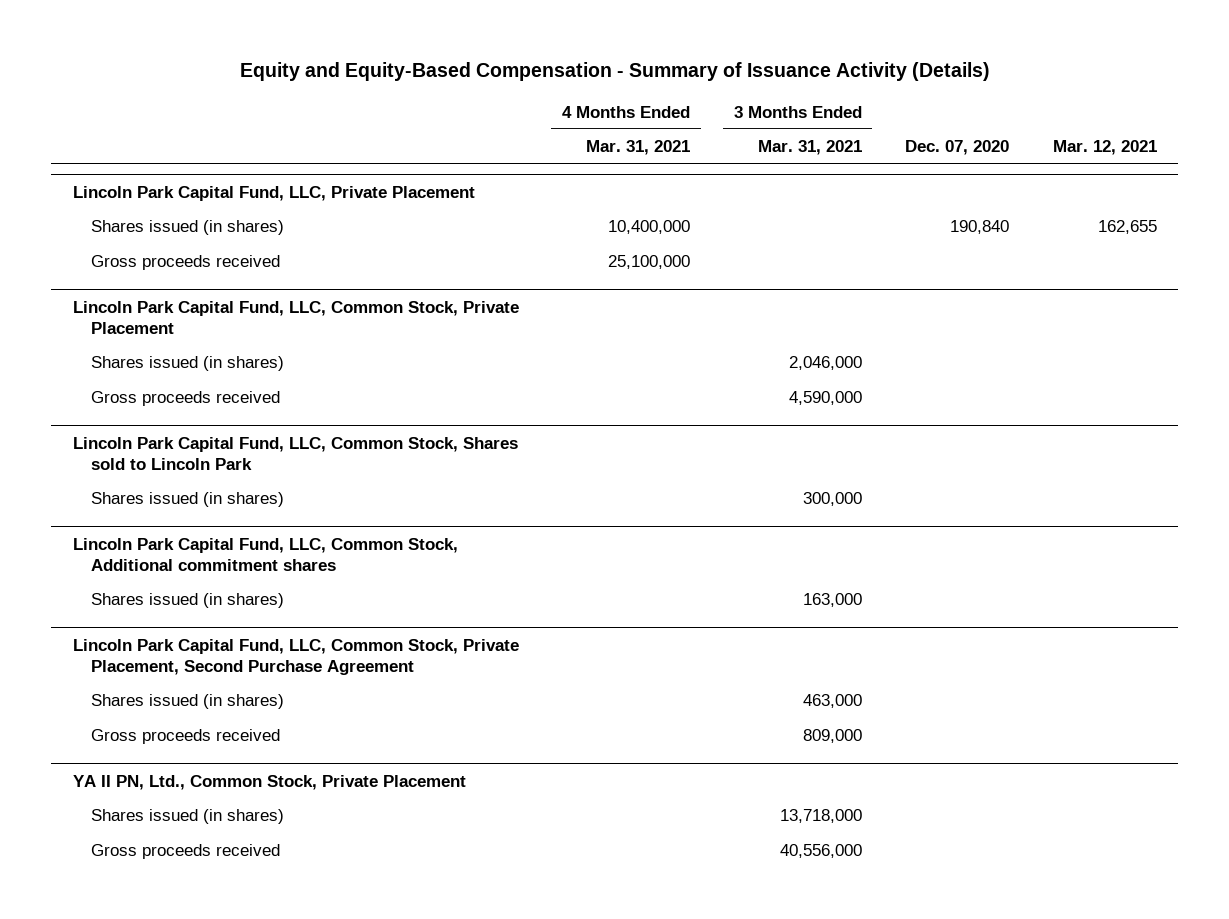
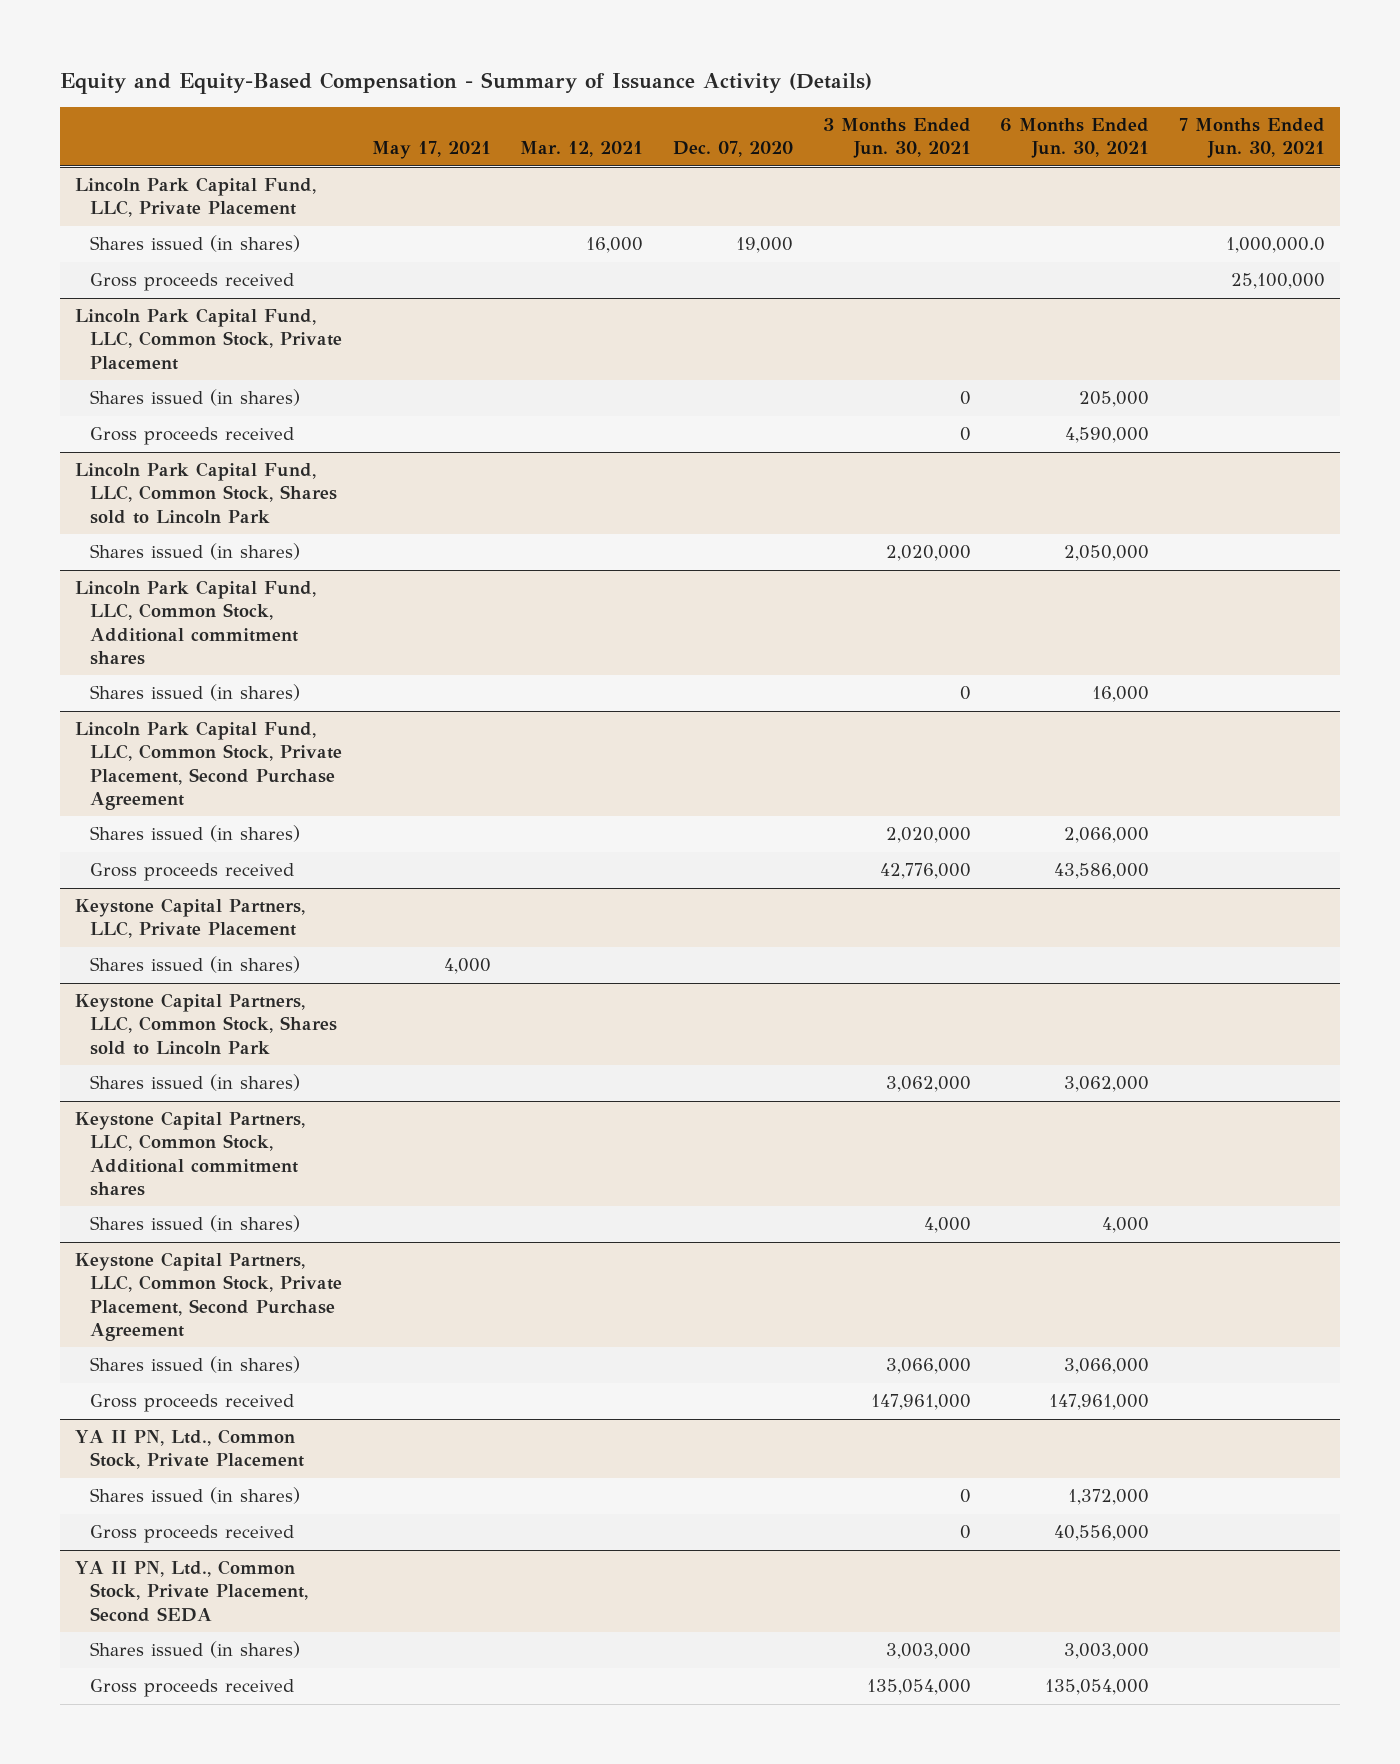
- | 4 Months Ended Mar. 31, 2021 | 3 Months Ended Mar. 31, 2021 | Dec. 07, 2020 | Mar. 12, 2021
+ | May 17, 2021 | Mar. 12, 2021 | Dec. 07, 2020 | 3 Months Ended Jun. 30, 2021 | 6 Months Ended Jun. 30, 2021 | 7 Months Ended Jun. 30, 2021
@ Lincoln Park Capital Fund, LLC, Private Placement
- Shares issued (in shares) | 10,400,000 | | 190,840 | 162,655
+ Shares issued (in shares) | | 16,000 | 19,000 | | | 1,000,000.0
+ Keystone Capital Partners, LLC, Private Placement
+ Shares issued (in shares) | 4,000 | | | | |
+ Keystone Capital Partners, LLC, Common Stock, Shares sold to Lincoln Park
+ Shares issued (in shares) | | | | 3,062,000 | 3,062,000 |
+ Keystone Capital Partners, LLC, Common Stock, Additional commitment shares
+ Shares issued (in shares) | | | | 4,000 | 4,000 |
+ Keystone Capital Partners, LLC, Common Stock, Private Placement, Second Purchase Agreement
+ Shares issued (in shares) | | | | 3,066,000 | 3,066,000 |
+ Gross proceeds received | | | | 147,961,000 | 147,961,000 |
+ YA II PN, Ltd., Common Stock, Private Placement, Second SEDA
+ Shares issued (in shares) | | | | 3,003,000 | 3,003,000 |
+ Gross proceeds received | | | | 135,054,000 | 135,054,000 |

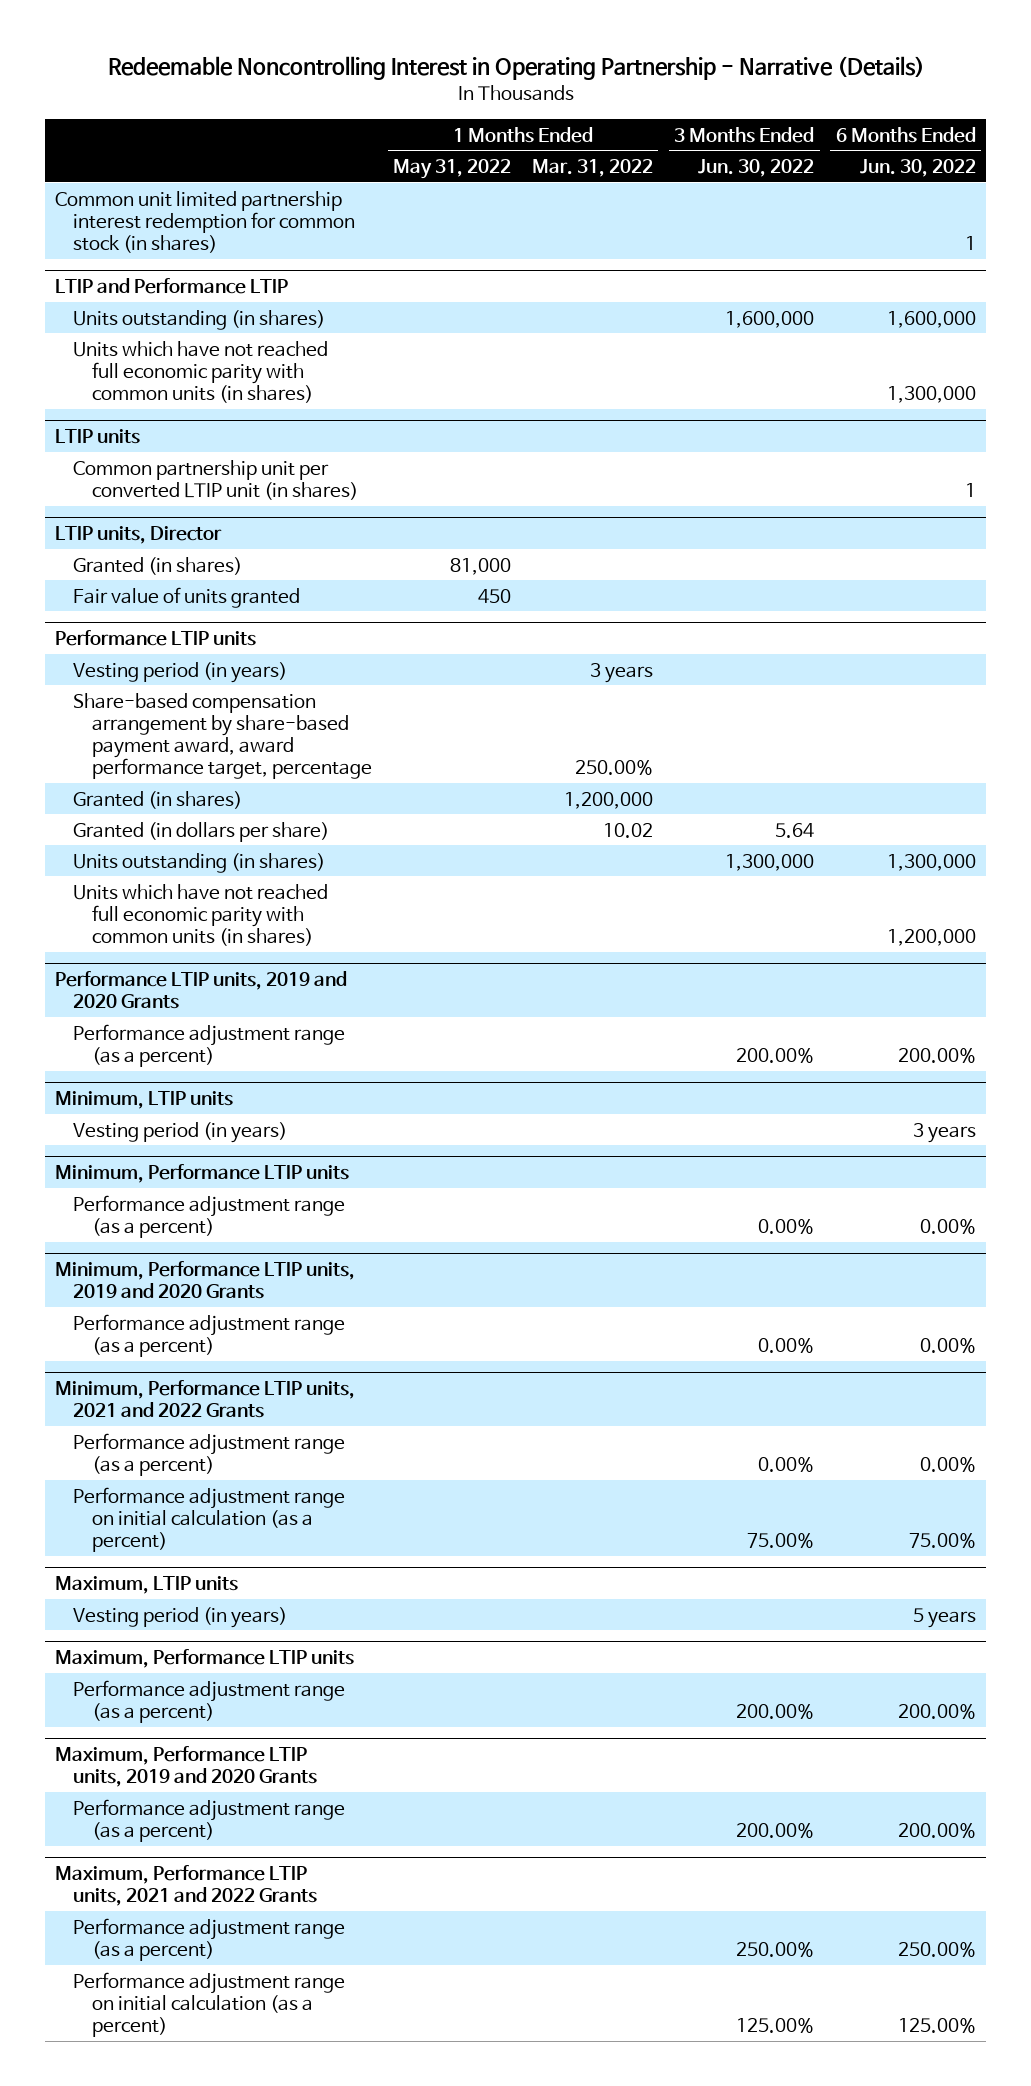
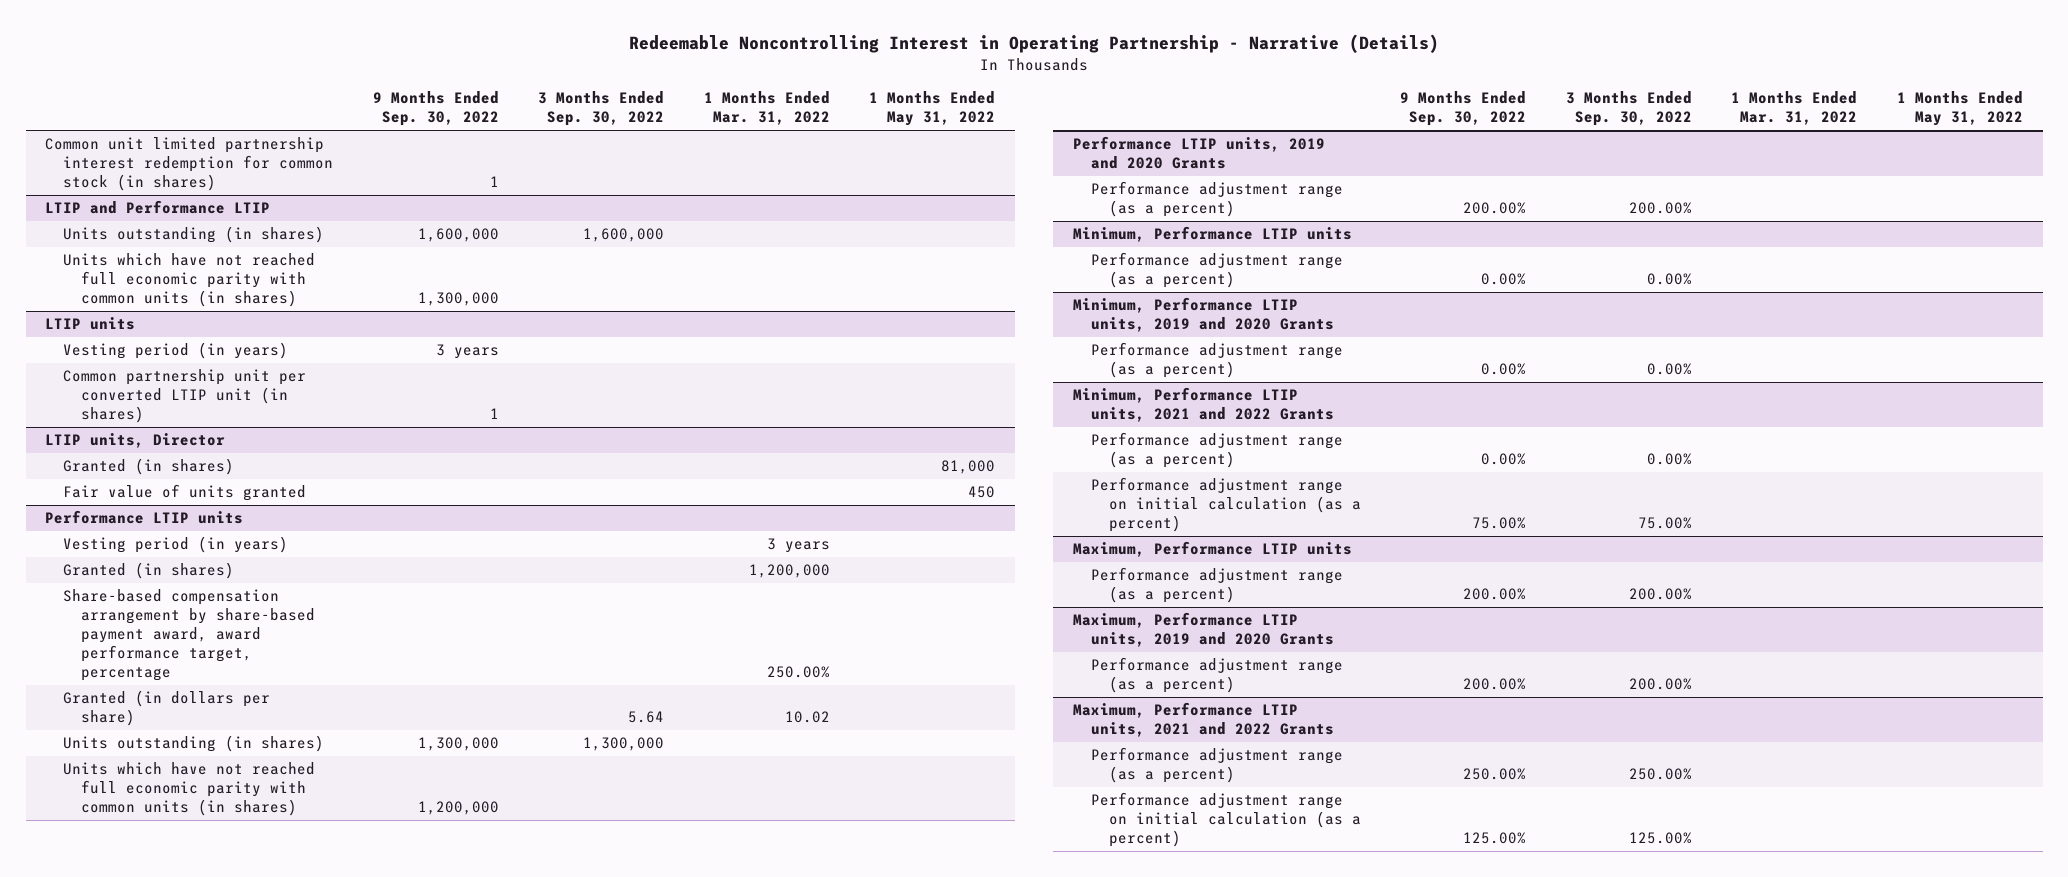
- | 1 Months Ended May 31, 2022 | 1 Months Ended Mar. 31, 2022 | 3 Months Ended Jun. 30, 2022 | 6 Months Ended Jun. 30, 2022
+ | 9 Months Ended Sep. 30, 2022 | 3 Months Ended Sep. 30, 2022 | 1 Months Ended Mar. 31, 2022 | 1 Months Ended May 31, 2022
@ LTIP units
+ Vesting period (in years) | 3 years | | |
@ Performance LTIP units
moved down: Share-based compensation arrangement by share-based payment award, award performance target, percentage | | | 250.00% |
- Minimum, LTIP units
- Vesting period (in years) | | | | 3 years
- Maximum, LTIP units
- Vesting period (in years) | | | | 5 years

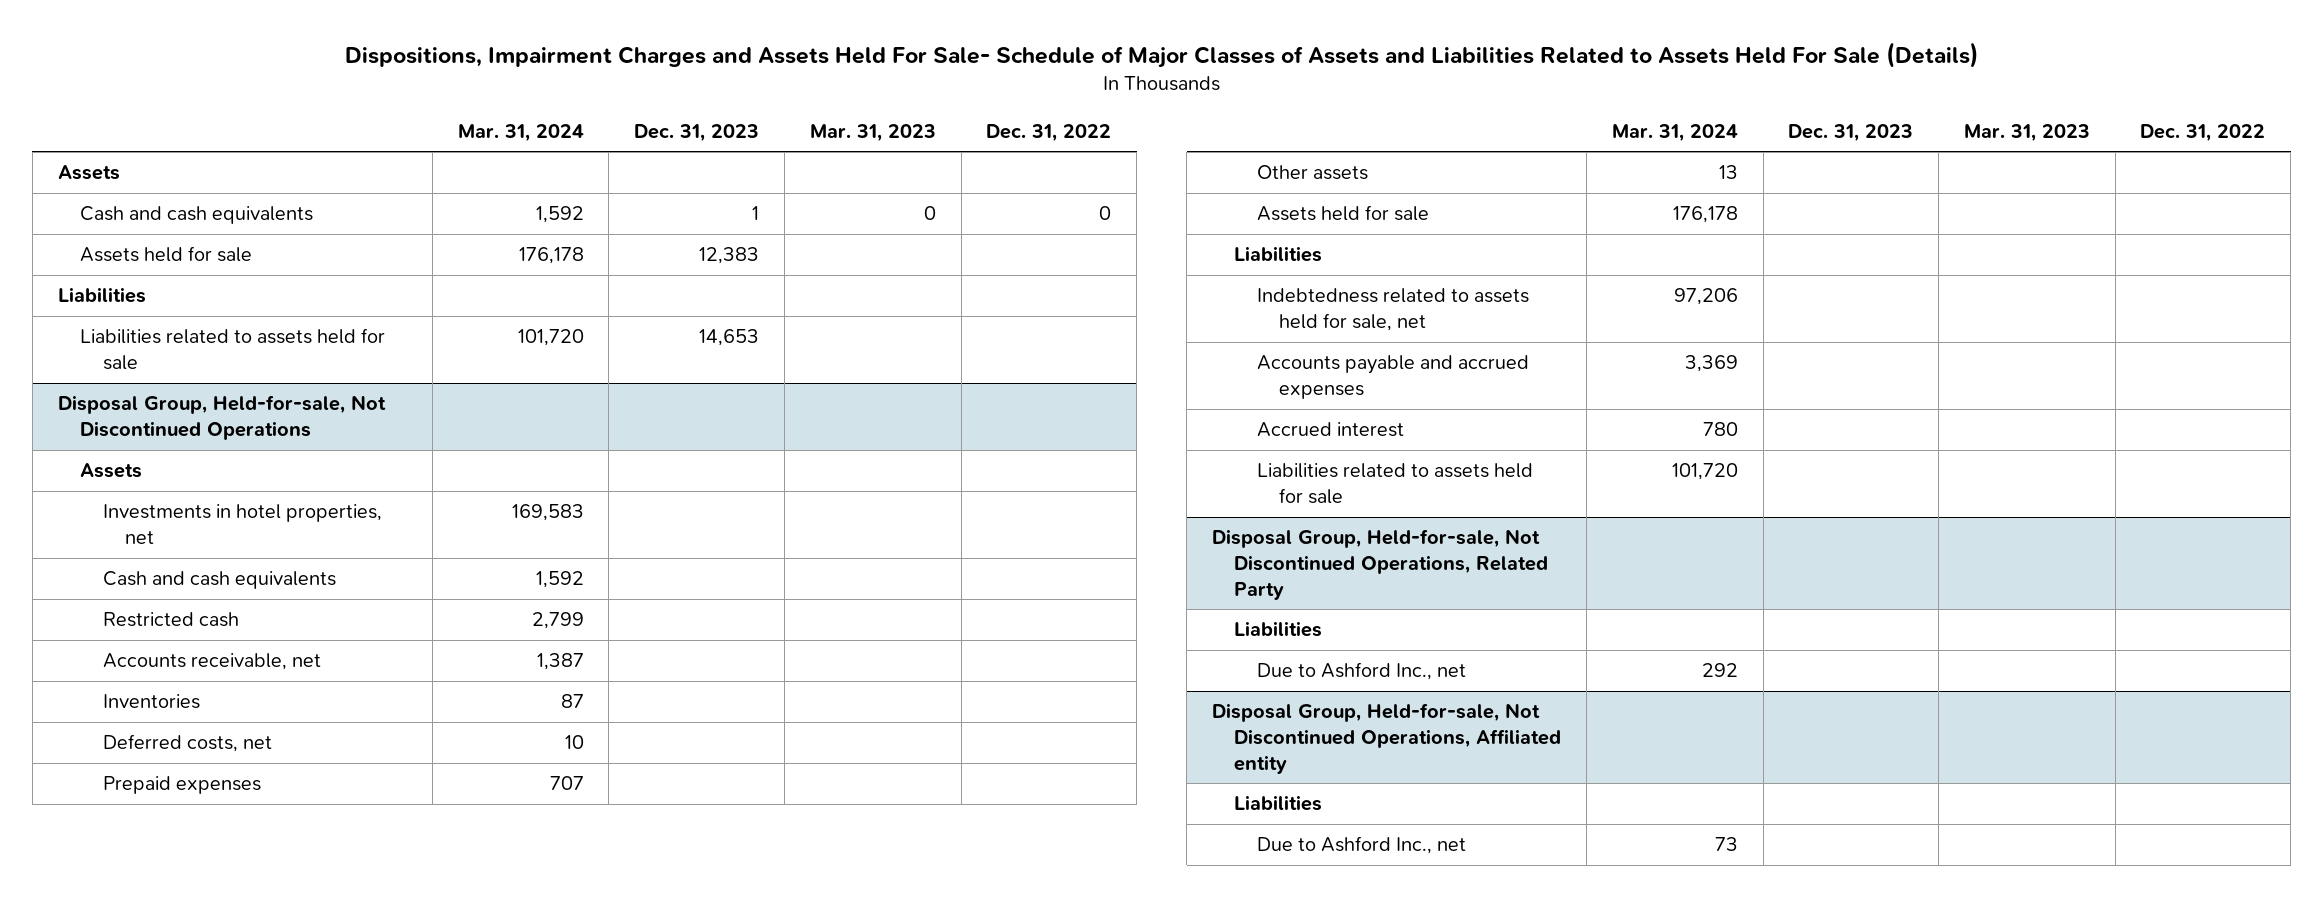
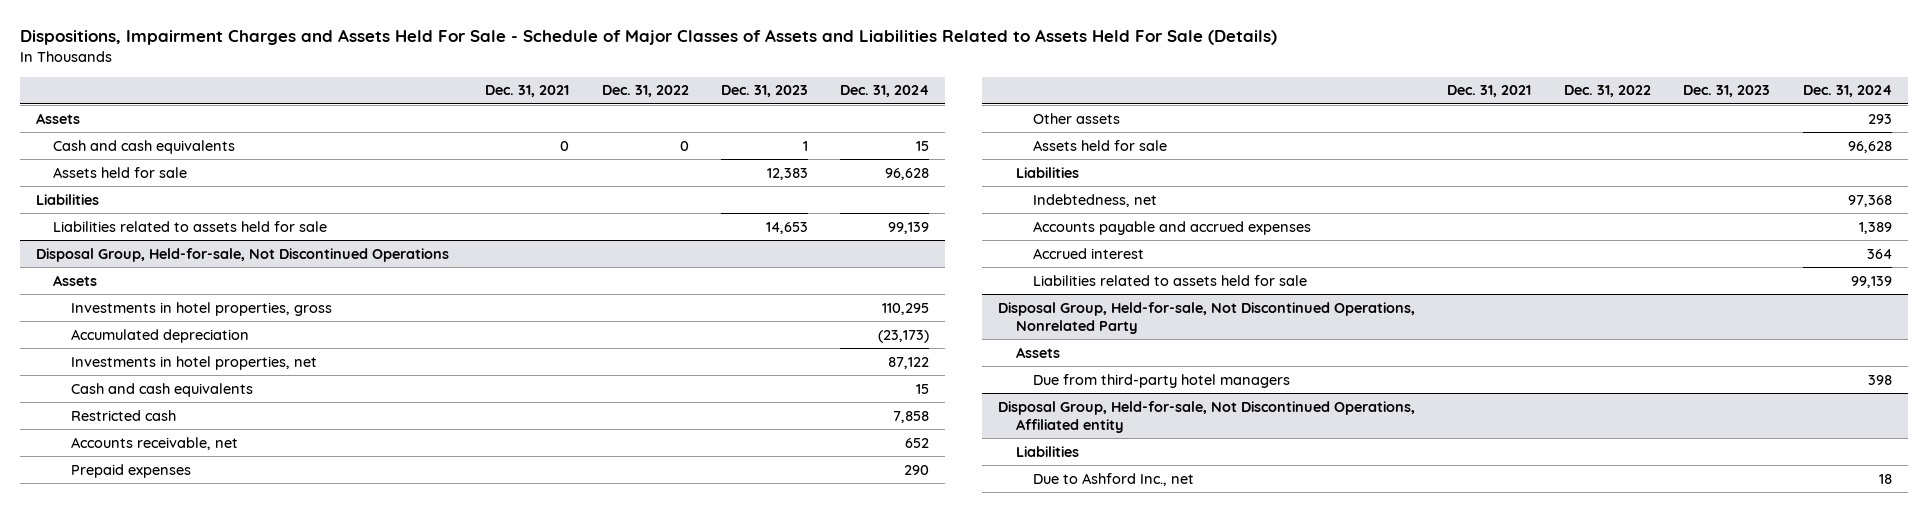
- Dispositions, Impairment Charges and Assets Held For Sale- Schedule of Major Classes of Assets and Liabilities Related to Assets Held For Sale (Details)
+ Dispositions, Impairment Charges and Assets Held For Sale - Schedule of Major Classes of Assets and Liabilities Related to Assets Held For Sale (Details)
- | Mar. 31, 2024 | Dec. 31, 2023 | Mar. 31, 2023 | Dec. 31, 2022
+ | Dec. 31, 2021 | Dec. 31, 2022 | Dec. 31, 2023 | Dec. 31, 2024
@ Disposal Group, Held-for-sale, Not Discontinued Operations
+ Investments in hotel properties, gross | | | | 110,295
+ Accumulated depreciation | | | | (23,173)
- Inventories | 87 | | |
- Deferred costs, net | 10 | | |
- Indebtedness related to assets held for sale, net | 97,206 | | |
+ Indebtedness, net | | | | 97,368
- Disposal Group, Held-for-sale, Not Discontinued Operations, Related Party
- Liabilities
- Due to Ashford Inc., net | 292 | | |
+ Disposal Group, Held-for-sale, Not Discontinued Operations, Nonrelated Party
+ Assets
+ Due from third-party hotel managers | | | | 398

